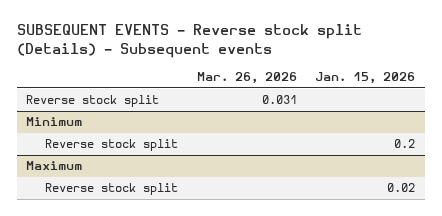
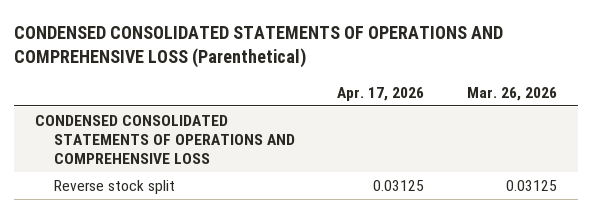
- SUBSEQUENT EVENTS - Reverse stock split (Details) - Subsequent events
+ CONDENSED CONSOLIDATED STATEMENTS OF OPERATIONS AND COMPREHENSIVE LOSS (Parenthetical)
- | Mar. 26, 2026 | Jan. 15, 2026
+ | Apr. 17, 2026 | Mar. 26, 2026
- Reverse stock split | 0.031 |
- Minimum
- Reverse stock split | | 0.2
- Maximum
- Reverse stock split | | 0.02
+ CONDENSED CONSOLIDATED STATEMENTS OF OPERATIONS AND COMPREHENSIVE LOSS
+ Reverse stock split | 0.03125 | 0.03125

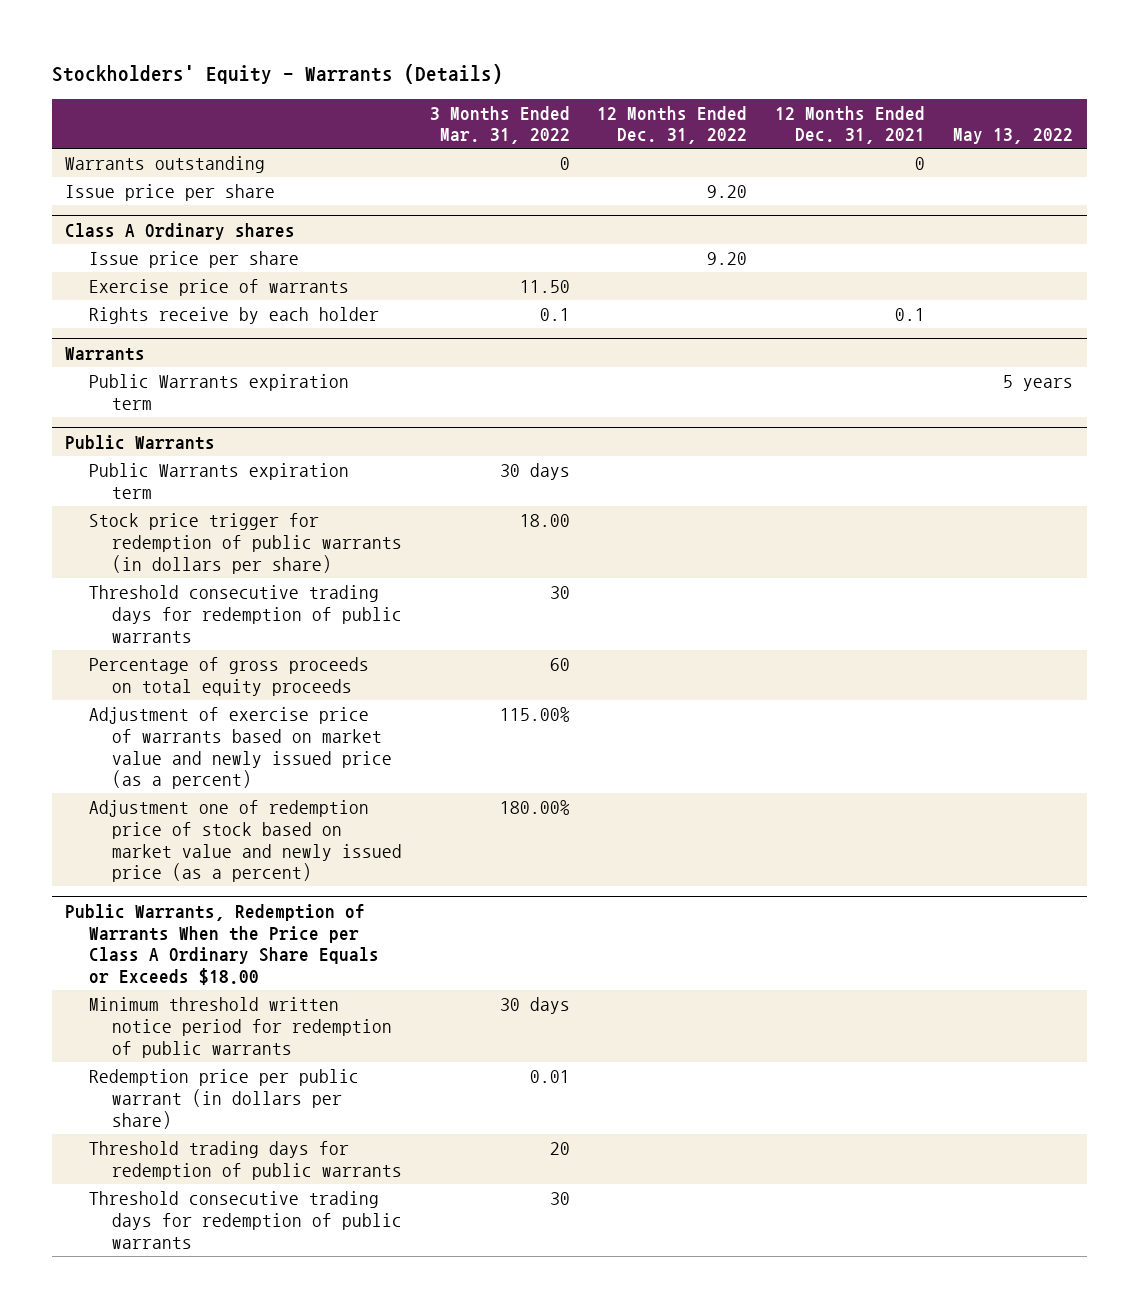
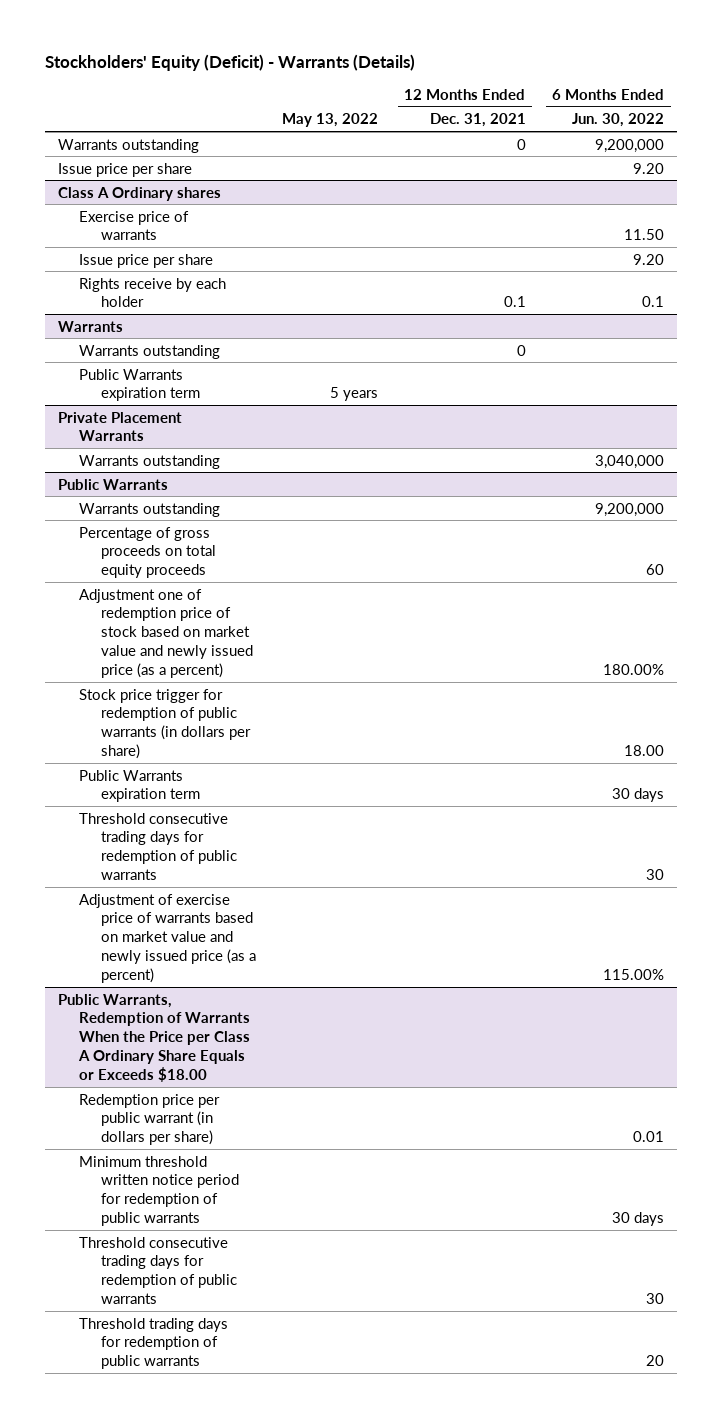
- Stockholders' Equity - Warrants (Details)
+ Stockholders' Equity (Deficit) - Warrants (Details)
- | 3 Months Ended Mar. 31, 2022 | 12 Months Ended Dec. 31, 2022 | 12 Months Ended Dec. 31, 2021 | May 13, 2022
+ | May 13, 2022 | 12 Months Ended Dec. 31, 2021 | 6 Months Ended Jun. 30, 2022
@ Class A Ordinary shares
moved down: Issue price per share | | | 9.20
@ Warrants
+ Warrants outstanding | | 0 |
+ Private Placement Warrants
+ Warrants outstanding | | | 3,040,000
@ Public Warrants
+ Warrants outstanding | | | 9,200,000
moved up: Percentage of gross proceeds on total equity proceeds | | | 60
moved up: Adjustment one of redemption price of stock based on market value and newly issued price (as a percent) | | | 180.00%
moved down: Public Warrants expiration term | | | 30 days
@ Public Warrants, Redemption of Warrants When the Price per Class A Ordinary Share Equals or Exceeds $18.00
moved down: Minimum threshold written notice period for redemption of public warrants | | | 30 days
moved down: Threshold trading days for redemption of public warrants | | | 20

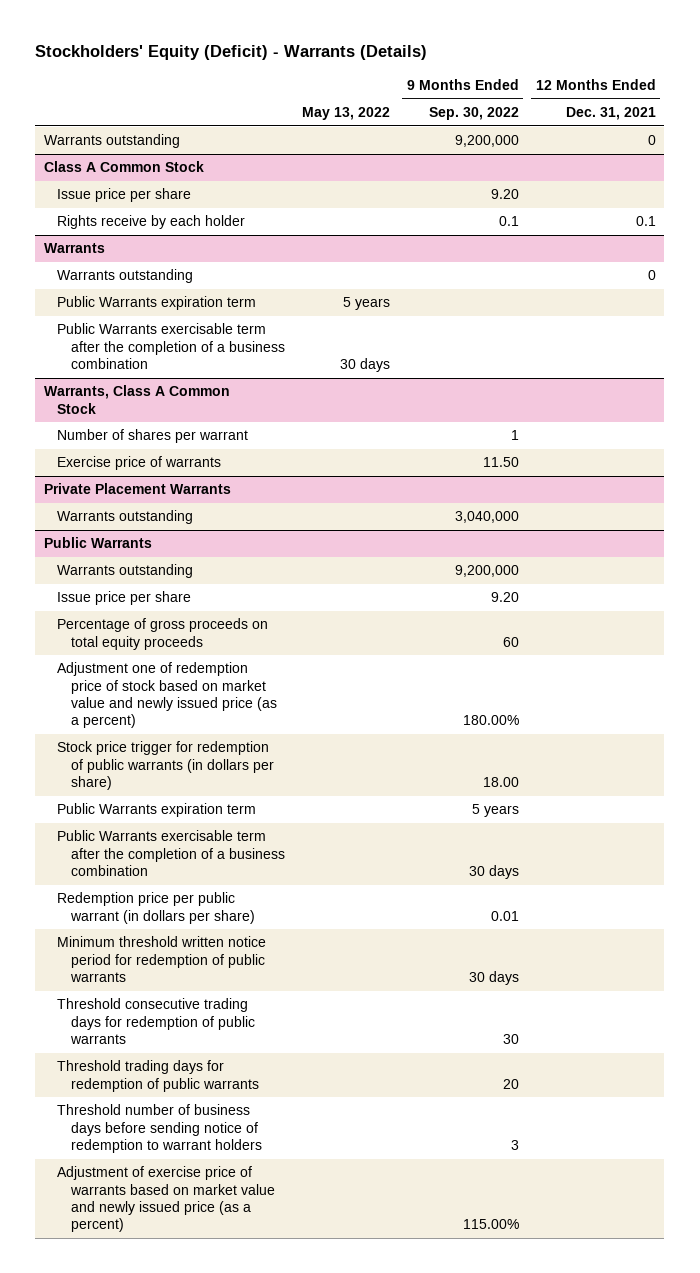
- | May 13, 2022 | 12 Months Ended Dec. 31, 2021 | 6 Months Ended Jun. 30, 2022
+ | May 13, 2022 | 9 Months Ended Sep. 30, 2022 | 12 Months Ended Dec. 31, 2021
- Issue price per share | | | 9.20
- Class A Ordinary shares
- Exercise price of warrants | | | 11.50
+ Class A Common Stock
@ Warrants
+ Public Warrants exercisable term after the completion of a business combination | 30 days | |
+ Warrants, Class A Common Stock
+ Number of shares per warrant | | 1 |
+ Exercise price of warrants | | 11.50 |
@ Public Warrants
+ Issue price per share | | 9.20 |
+ Public Warrants exercisable term after the completion of a business combination | | 30 days |
+ Redemption price per public warrant (in dollars per share) | | 0.01 |
+ Minimum threshold written notice period for redemption of public warrants | | 30 days |
+ Threshold trading days for redemption of public warrants | | 20 |
+ Threshold number of business days before sending notice of redemption to warrant holders | | 3 |
- Public Warrants, Redemption of Warrants When the Price per Class A Ordinary Share Equals or Exceeds $18.00
- Redemption price per public warrant (in dollars per share) | | | 0.01
- Minimum threshold written notice period for redemption of public warrants | | | 30 days
- Threshold consecutive trading days for redemption of public warrants | | | 30
- Threshold trading days for redemption of public warrants | | | 20

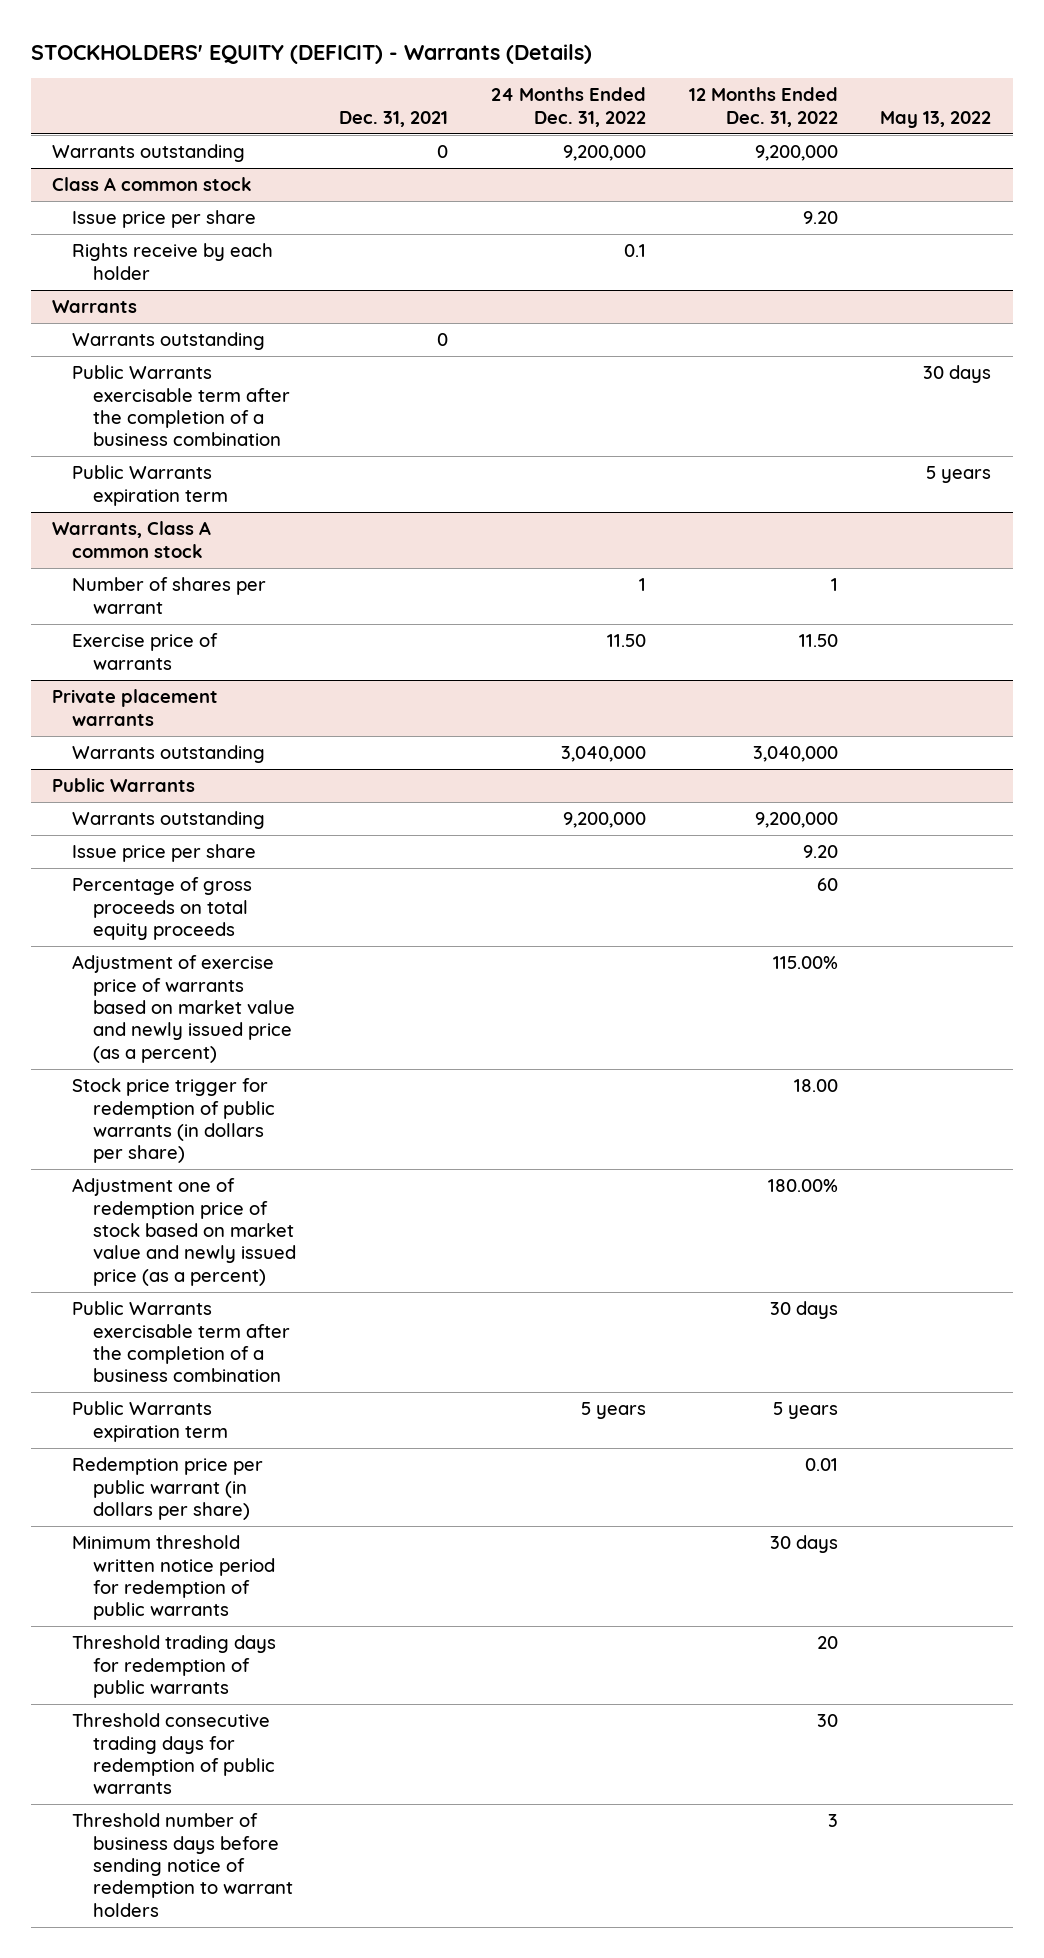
- Stockholders' Equity (Deficit) - Warrants (Details)
+ STOCKHOLDERS' EQUITY (DEFICIT) - Warrants (Details)
- | May 13, 2022 | 9 Months Ended Sep. 30, 2022 | 12 Months Ended Dec. 31, 2021
+ | Dec. 31, 2021 | 24 Months Ended Dec. 31, 2022 | 12 Months Ended Dec. 31, 2022 | May 13, 2022
- Class A Common Stock
+ Class A common stock
- Warrants, Class A Common Stock
@ Warrants
moved down: Public Warrants expiration term | | | | 5 years
+ Warrants, Class A common stock
- Private Placement Warrants
+ Private placement warrants
@ Public Warrants
moved up: Adjustment of exercise price of warrants based on market value and newly issued price (as a percent) | | | 115.00% |
moved down: Adjustment one of redemption price of stock based on market value and newly issued price (as a percent) | | | 180.00% |
moved down: Public Warrants expiration term | | 5 years | 5 years |
moved down: Threshold consecutive trading days for redemption of public warrants | | | 30 |

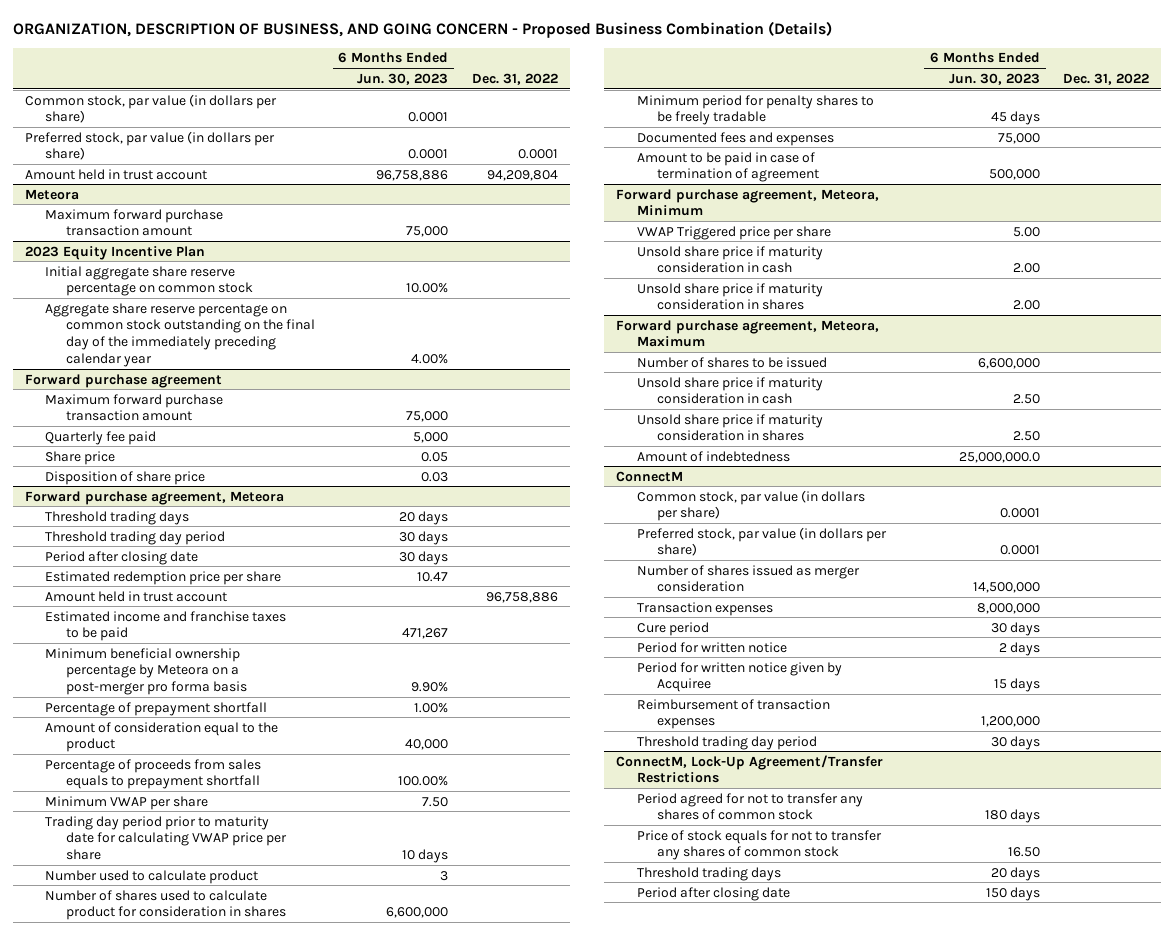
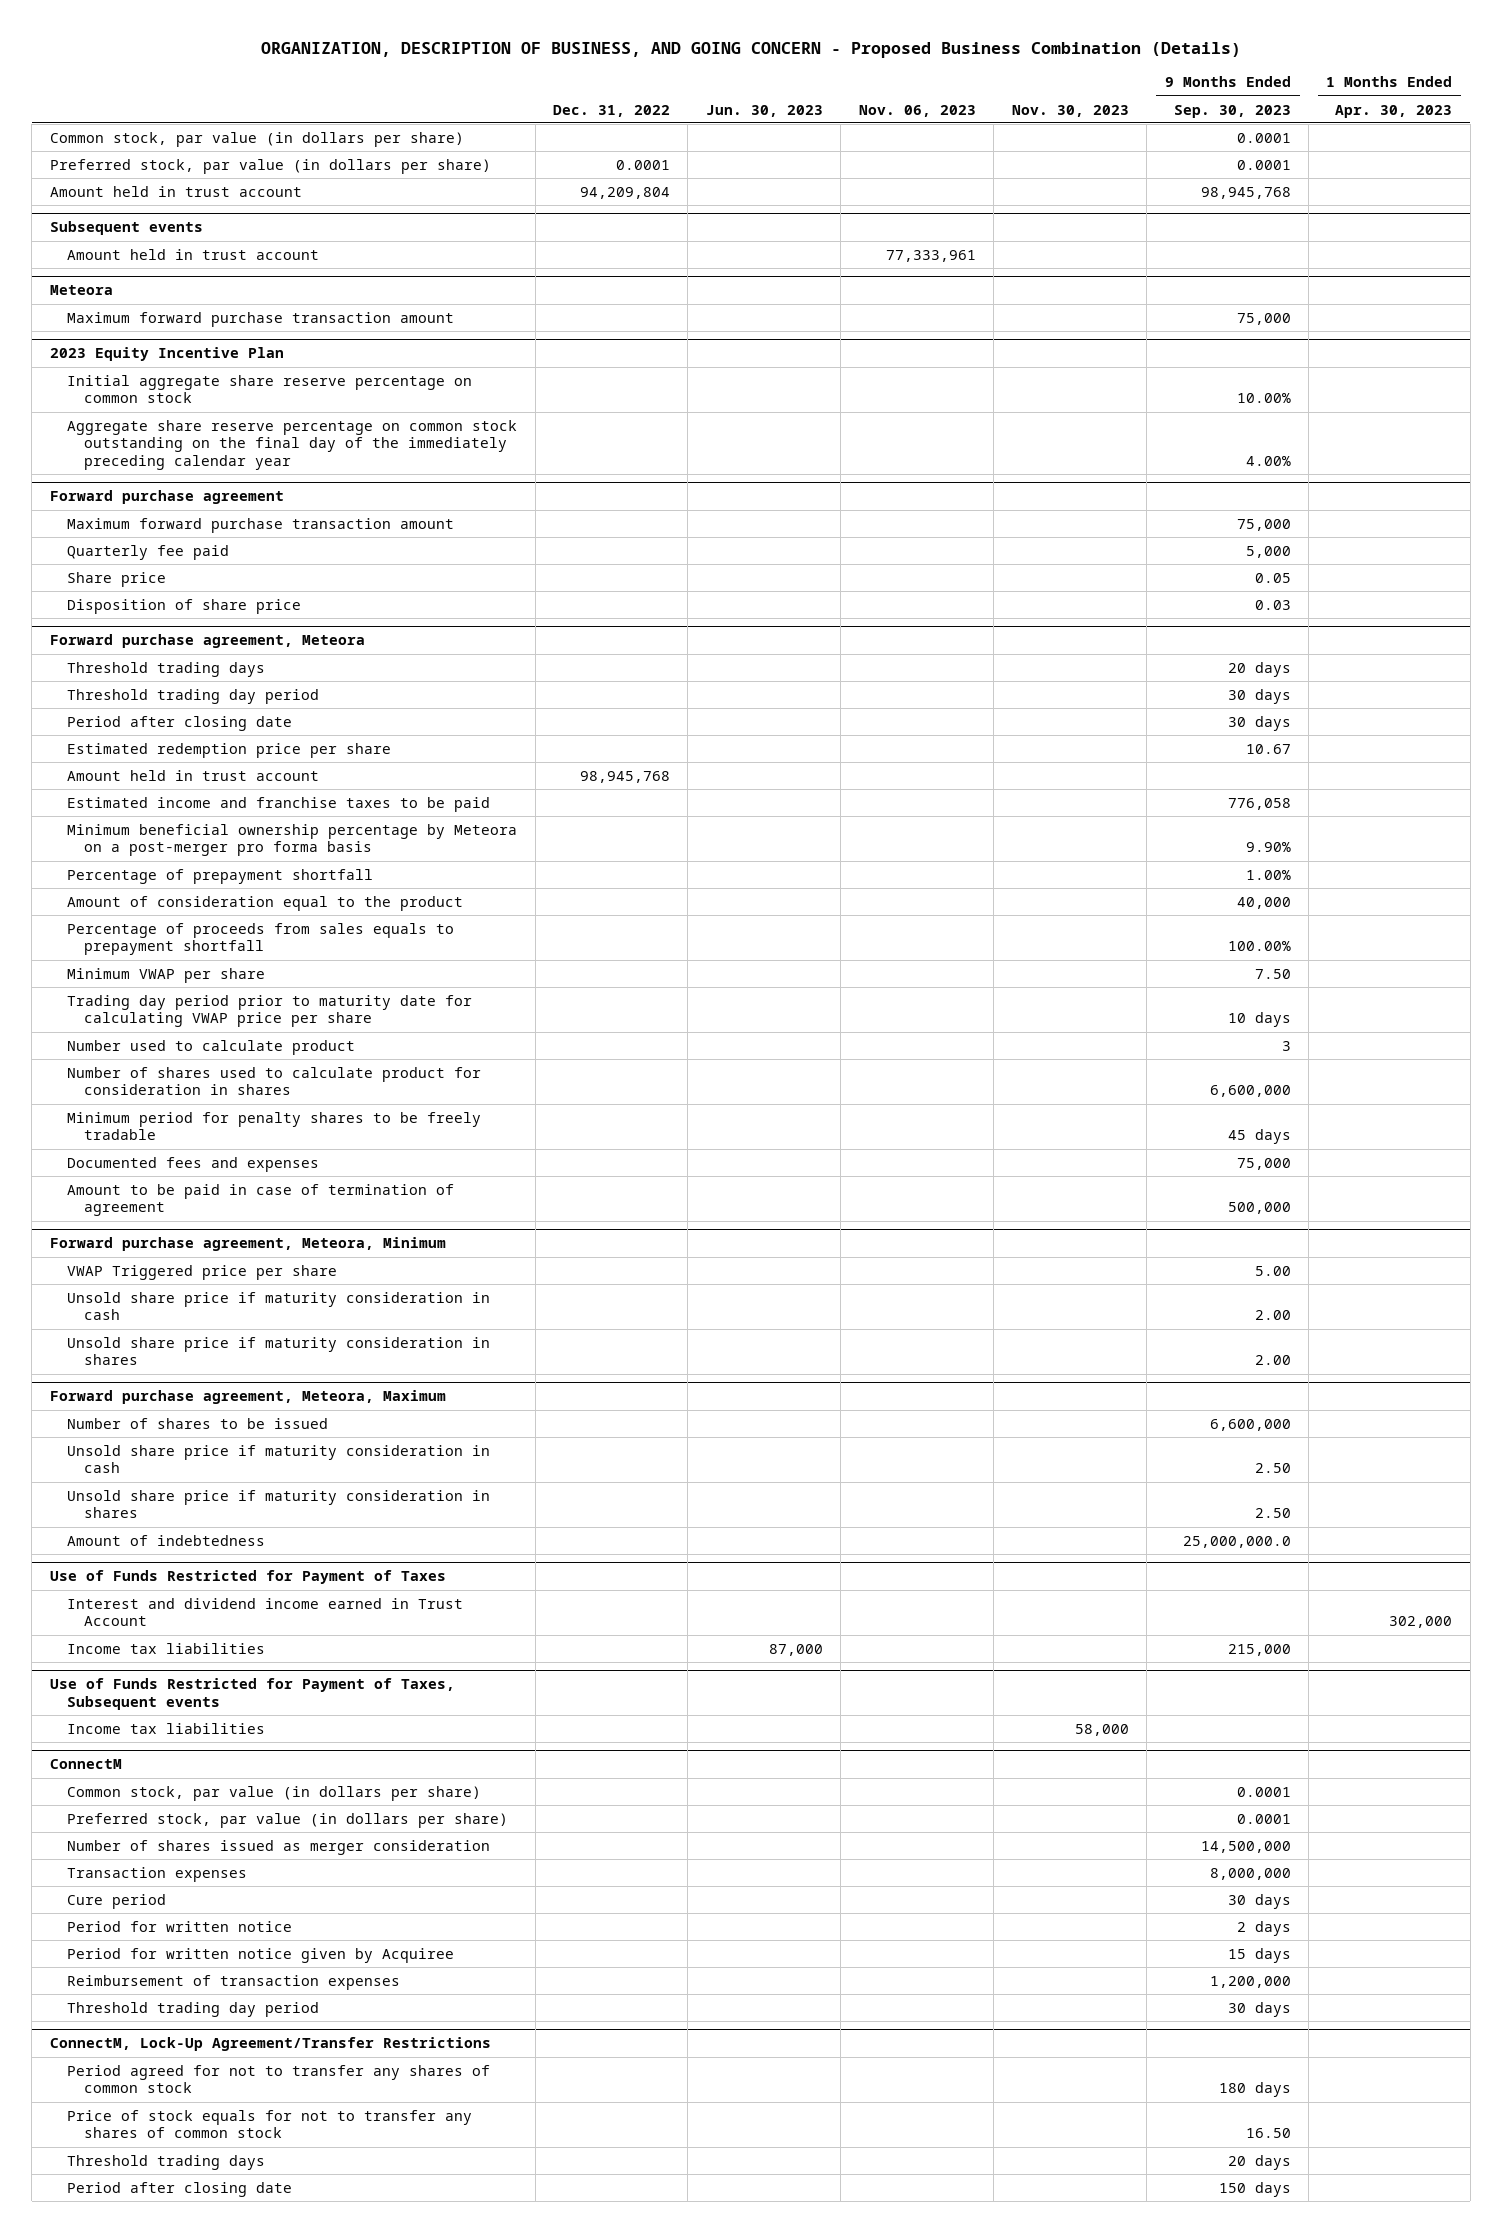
- | 6 Months Ended Jun. 30, 2023 | Dec. 31, 2022
+ | Dec. 31, 2022 | Jun. 30, 2023 | Nov. 06, 2023 | Nov. 30, 2023 | 9 Months Ended Sep. 30, 2023 | 1 Months Ended Apr. 30, 2023
+ Subsequent events
+ Amount held in trust account | | | 77,333,961 | | |
@ Forward purchase agreement, Meteora
- Amount held in trust account | | 96,758,886
+ Amount held in trust account | 98,945,768 | | | | |
+ Use of Funds Restricted for Payment of Taxes
+ Interest and dividend income earned in Trust Account | | | | | | 302,000
+ Income tax liabilities | | 87,000 | | | 215,000 |
+ Use of Funds Restricted for Payment of Taxes, Subsequent events
+ Income tax liabilities | | | | 58,000 | |

